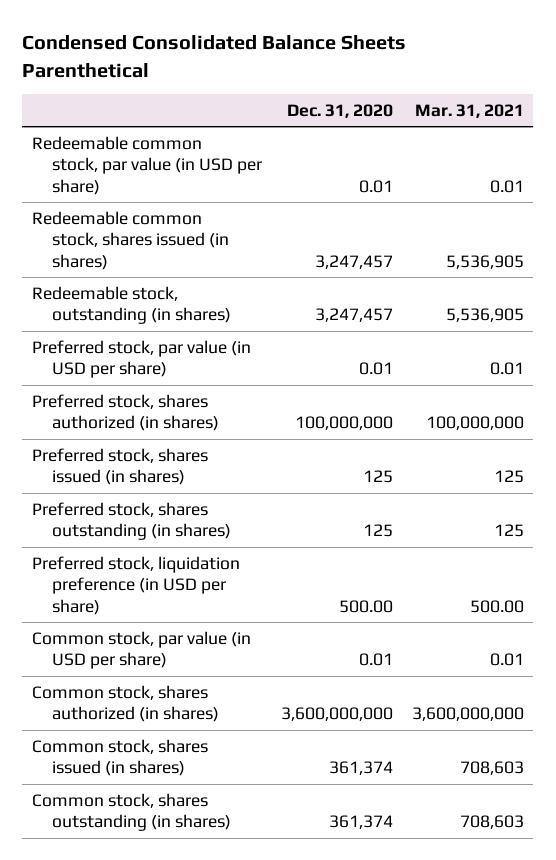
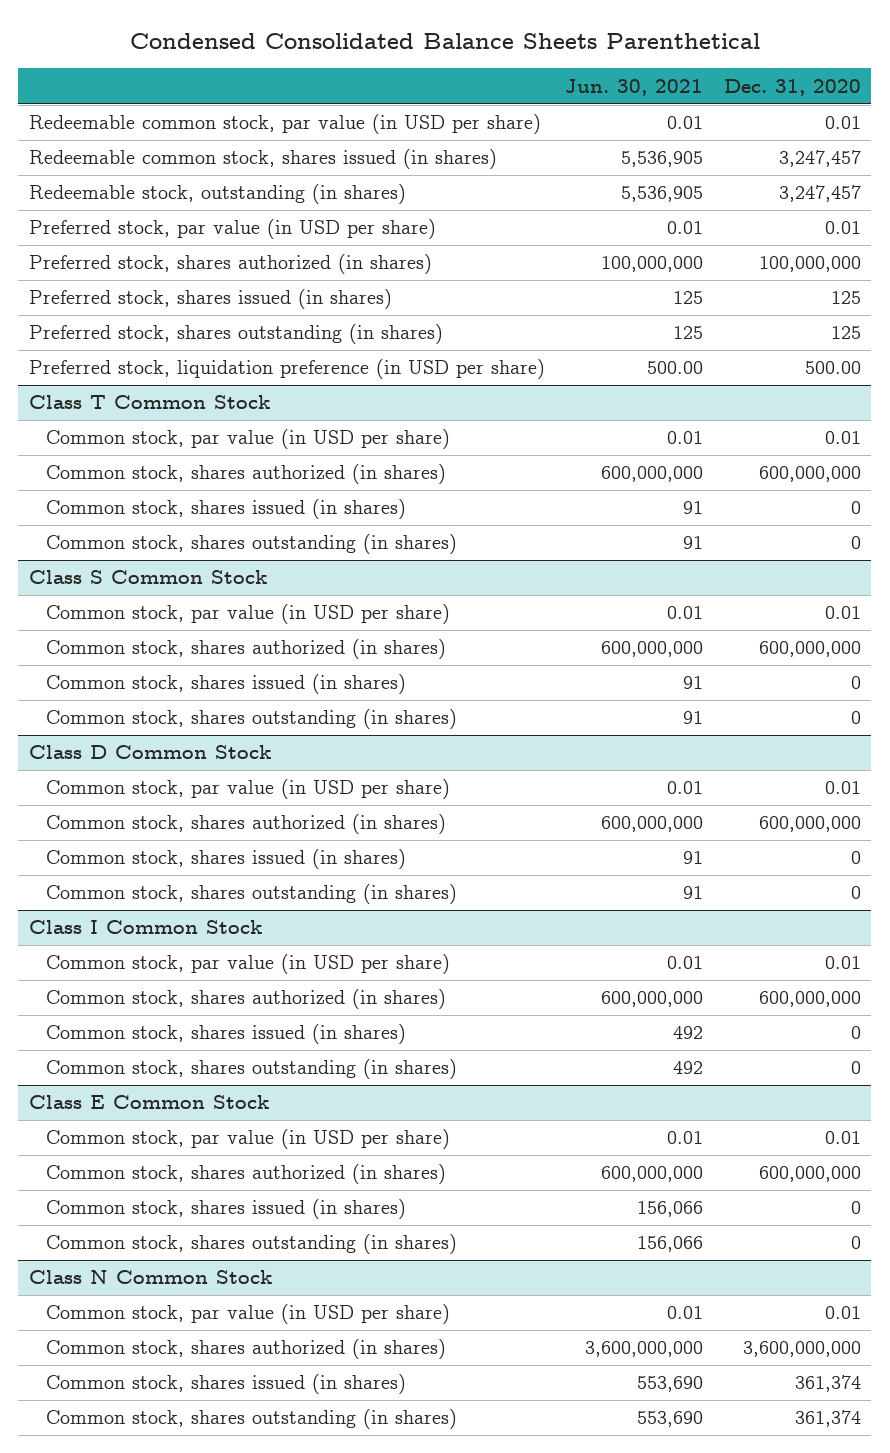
- | Dec. 31, 2020 | Mar. 31, 2021
+ | Jun. 30, 2021 | Dec. 31, 2020
+ Class T Common Stock
+ Common stock, shares authorized (in shares) | 600,000,000 | 600,000,000
+ Common stock, shares issued (in shares) | 91 | 0
+ Common stock, shares outstanding (in shares) | 91 | 0
+ Class S Common Stock
+ Common stock, par value (in USD per share) | 0.01 | 0.01
+ Common stock, shares authorized (in shares) | 600,000,000 | 600,000,000
+ Common stock, shares issued (in shares) | 91 | 0
+ Common stock, shares outstanding (in shares) | 91 | 0
+ Class D Common Stock
+ Common stock, par value (in USD per share) | 0.01 | 0.01
+ Common stock, shares authorized (in shares) | 600,000,000 | 600,000,000
+ Common stock, shares issued (in shares) | 91 | 0
+ Common stock, shares outstanding (in shares) | 91 | 0
+ Class I Common Stock
+ Common stock, par value (in USD per share) | 0.01 | 0.01
+ Common stock, shares authorized (in shares) | 600,000,000 | 600,000,000
+ Common stock, shares issued (in shares) | 492 | 0
+ Common stock, shares outstanding (in shares) | 492 | 0
+ Class E Common Stock
+ Common stock, par value (in USD per share) | 0.01 | 0.01
+ Common stock, shares authorized (in shares) | 600,000,000 | 600,000,000
+ Common stock, shares issued (in shares) | 156,066 | 0
+ Common stock, shares outstanding (in shares) | 156,066 | 0
+ Class N Common Stock
+ Common stock, par value (in USD per share) | 0.01 | 0.01

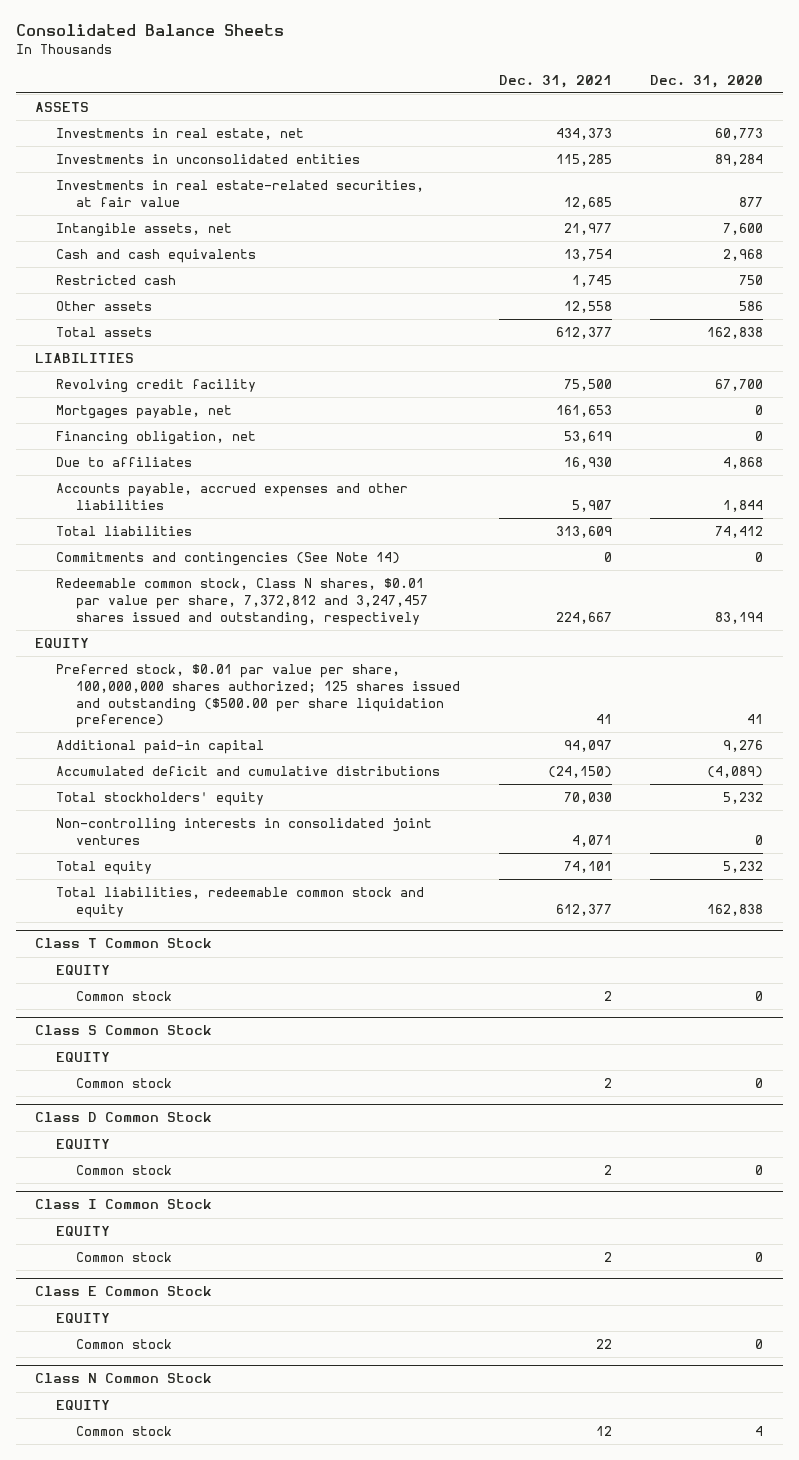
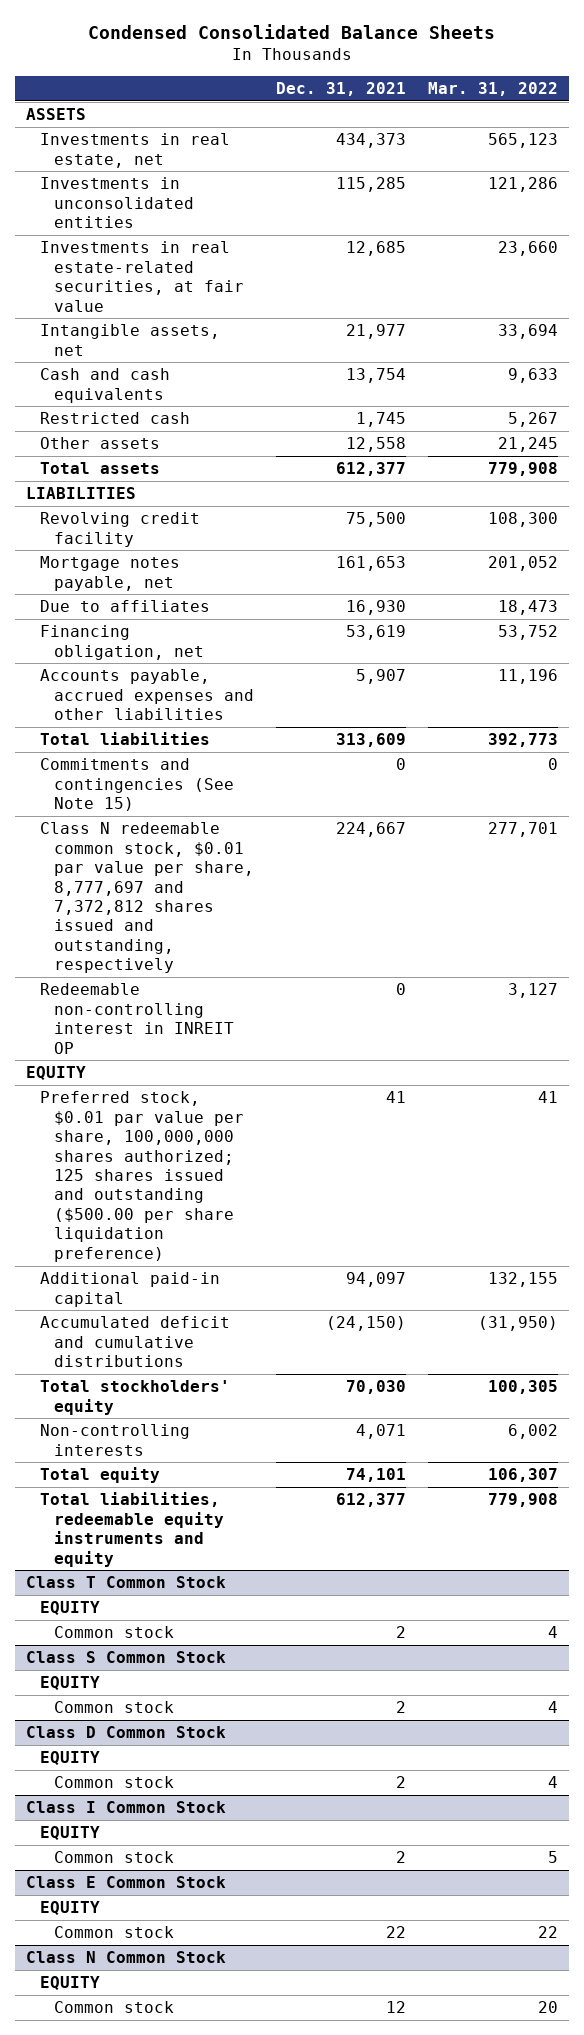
- Consolidated Balance Sheets
+ Condensed Consolidated Balance Sheets
- | Dec. 31, 2021 | Dec. 31, 2020
+ | Dec. 31, 2021 | Mar. 31, 2022
- Mortgages payable, net | 161,653 | 0
+ Mortgage notes payable, net | 161,653 | 201,052
moved down: Financing obligation, net | 53,619 | 53,752
- Commitments and contingencies (See Note 14) | 0 | 0
- Redeemable common stock, Class N shares, $0.01 par value per share, 7,372,812 and 3,247,457 shares issued and outstanding, respectively | 224,667 | 83,194
+ Commitments and contingencies (See Note 15) | 0 | 0
+ Class N redeemable common stock, $0.01 par value per share, 8,777,697 and 7,372,812 shares issued and outstanding, respectively | 224,667 | 277,701
+ Redeemable non-controlling interest in INREIT OP | 0 | 3,127
- Non-controlling interests in consolidated joint ventures | 4,071 | 0
+ Non-controlling interests | 4,071 | 6,002
- Total liabilities, redeemable common stock and equity | 612,377 | 162,838
+ Total liabilities, redeemable equity instruments and equity | 612,377 | 779,908

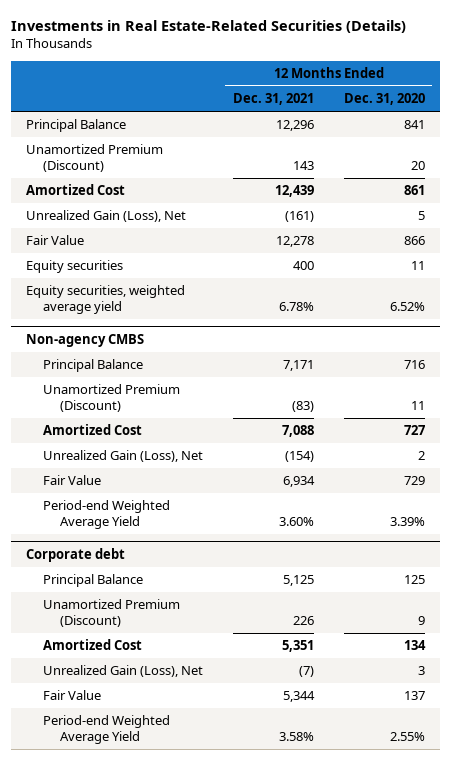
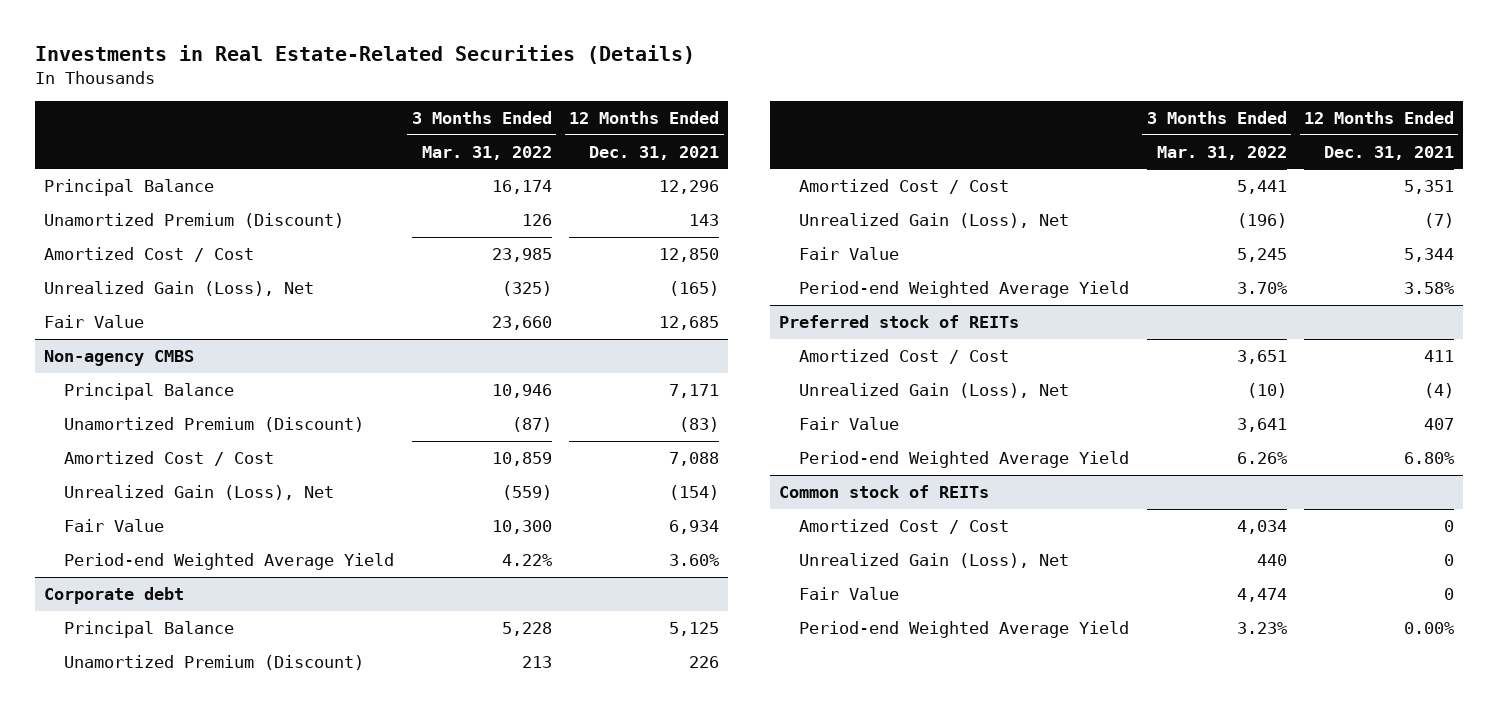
- | 12 Months Ended Dec. 31, 2021 | 12 Months Ended Dec. 31, 2020
+ | 3 Months Ended Mar. 31, 2022 | 12 Months Ended Dec. 31, 2021
- Amortized Cost | 12,439 | 861
- Unrealized Gain (Loss), Net | (161) | 5
- Fair Value | 12,278 | 866
- Equity securities | 400 | 11
- Equity securities, weighted average yield | 6.78% | 6.52%
+ Amortized Cost / Cost | 23,985 | 12,850
+ Unrealized Gain (Loss), Net | (325) | (165)
+ Fair Value | 23,660 | 12,685
@ Non-agency CMBS
- Amortized Cost | 7,088 | 727
+ Amortized Cost / Cost | 10,859 | 7,088
@ Corporate debt
- Amortized Cost | 5,351 | 134
+ Amortized Cost / Cost | 5,441 | 5,351
+ Preferred stock of REITs
+ Amortized Cost / Cost | 3,651 | 411
+ Unrealized Gain (Loss), Net | (10) | (4)
+ Fair Value | 3,641 | 407
+ Period-end Weighted Average Yield | 6.26% | 6.80%
+ Common stock of REITs
+ Amortized Cost / Cost | 4,034 | 0
+ Unrealized Gain (Loss), Net | 440 | 0
+ Fair Value | 4,474 | 0
+ Period-end Weighted Average Yield | 3.23% | 0.00%

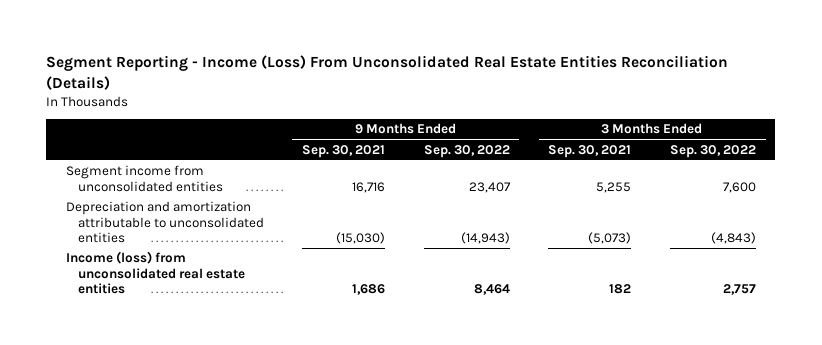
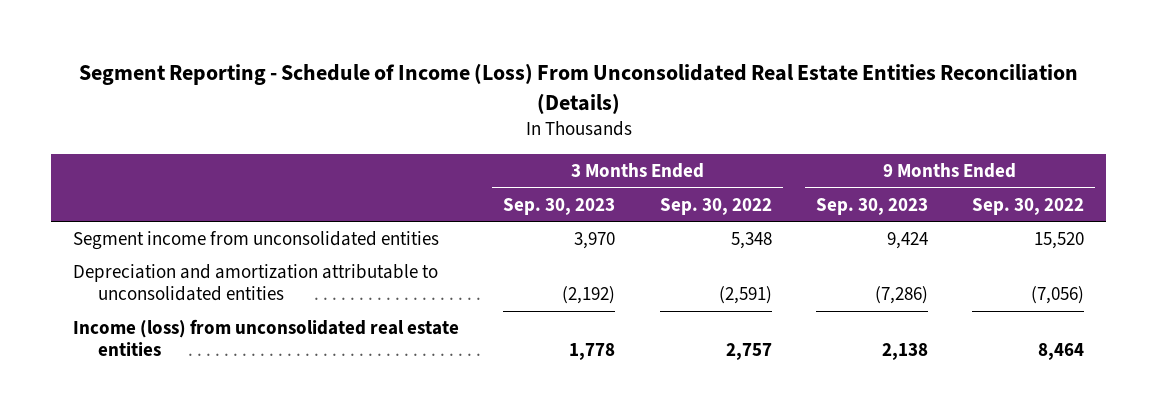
- Segment Reporting - Income (Loss) From Unconsolidated Real Estate Entities Reconciliation (Details)
+ Segment Reporting - Schedule of Income (Loss) From Unconsolidated Real Estate Entities Reconciliation (Details)
- | 9 Months Ended Sep. 30, 2021 | 9 Months Ended Sep. 30, 2022 | 3 Months Ended Sep. 30, 2021 | 3 Months Ended Sep. 30, 2022
+ | 3 Months Ended Sep. 30, 2023 | 3 Months Ended Sep. 30, 2022 | 9 Months Ended Sep. 30, 2023 | 9 Months Ended Sep. 30, 2022
- Segment income from unconsolidated entities | 16,716 | 23,407 | 5,255 | 7,600
- Depreciation and amortization attributable to unconsolidated entities | (15,030) | (14,943) | (5,073) | (4,843)
+ Segment income from unconsolidated entities | 3,970 | 5,348 | 9,424 | 15,520
+ Depreciation and amortization attributable to unconsolidated entities | (2,192) | (2,591) | (7,286) | (7,056)

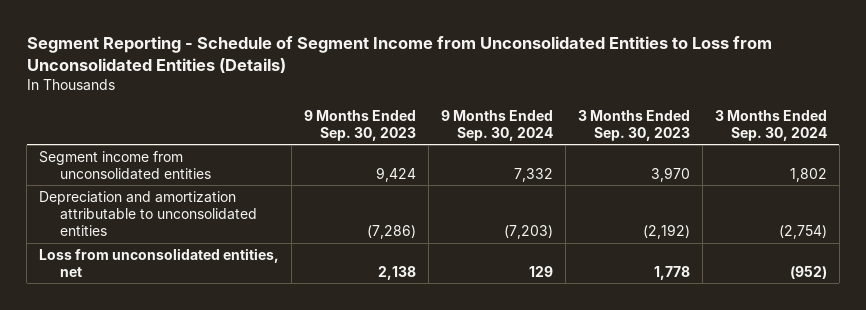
- Segment Reporting - Schedule of Income (Loss) From Unconsolidated Real Estate Entities Reconciliation (Details)
+ Segment Reporting - Schedule of Segment Income from Unconsolidated Entities to Loss from Unconsolidated Entities (Details)
- | 3 Months Ended Sep. 30, 2023 | 3 Months Ended Sep. 30, 2022 | 9 Months Ended Sep. 30, 2023 | 9 Months Ended Sep. 30, 2022
+ | 9 Months Ended Sep. 30, 2023 | 9 Months Ended Sep. 30, 2024 | 3 Months Ended Sep. 30, 2023 | 3 Months Ended Sep. 30, 2024
- Income (loss) from unconsolidated real estate entities | 1,778 | 2,757 | 2,138 | 8,464
+ Loss from unconsolidated entities, net | 2,138 | 129 | 1,778 | (952)

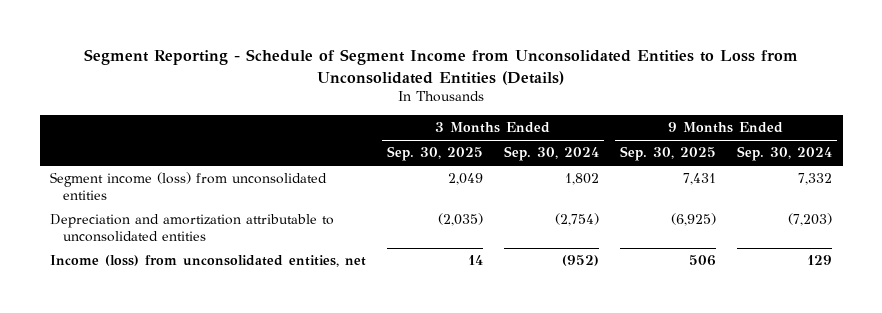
- | 9 Months Ended Sep. 30, 2023 | 9 Months Ended Sep. 30, 2024 | 3 Months Ended Sep. 30, 2023 | 3 Months Ended Sep. 30, 2024
+ | 3 Months Ended Sep. 30, 2025 | 3 Months Ended Sep. 30, 2024 | 9 Months Ended Sep. 30, 2025 | 9 Months Ended Sep. 30, 2024
- Segment income from unconsolidated entities | 9,424 | 7,332 | 3,970 | 1,802
+ Segment income (loss) from unconsolidated entities | 2,049 | 1,802 | 7,431 | 7,332
- Loss from unconsolidated entities, net | 2,138 | 129 | 1,778 | (952)
+ Income (loss) from unconsolidated entities, net | 14 | (952) | 506 | 129

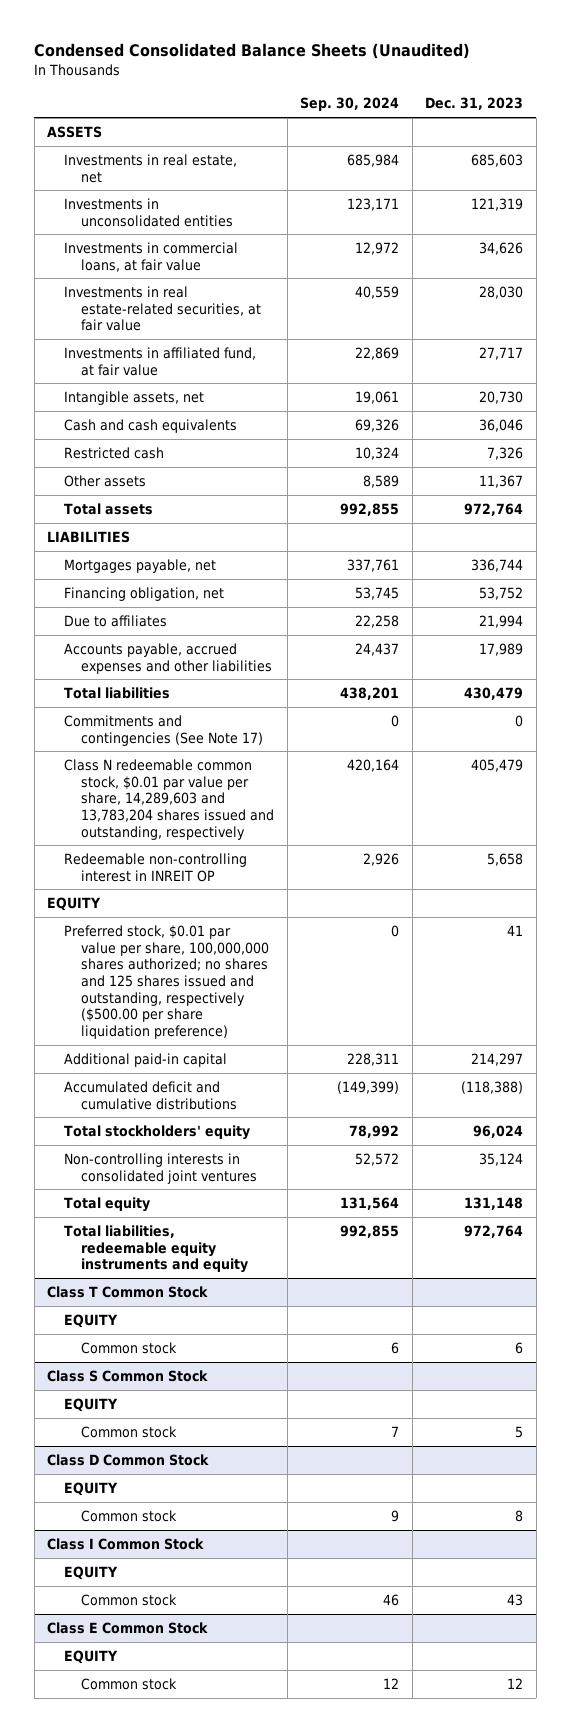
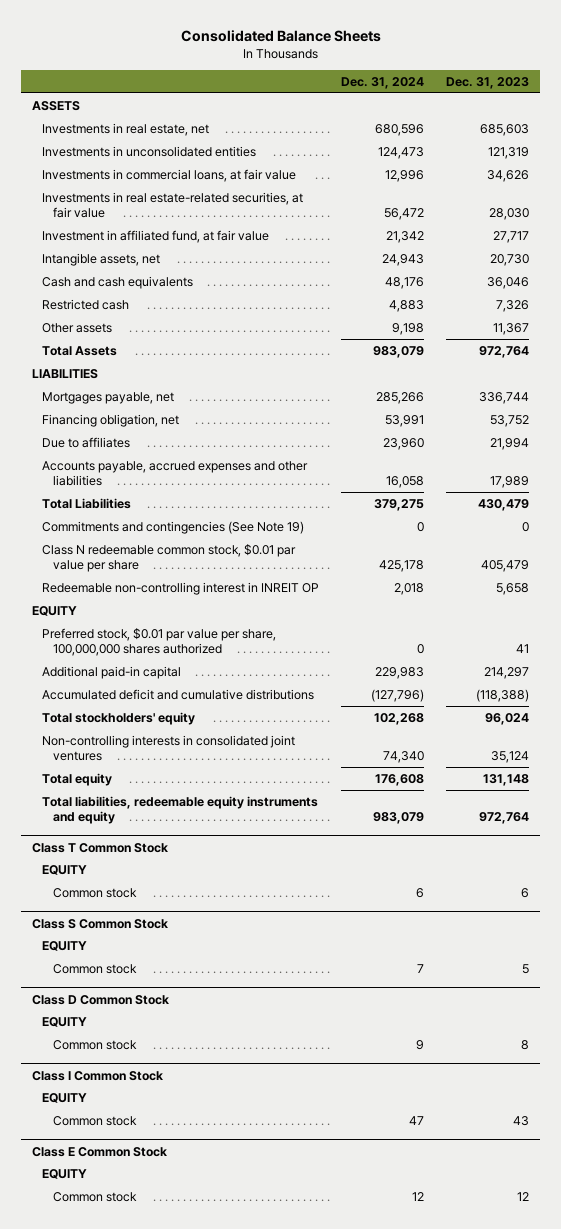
- Condensed Consolidated Balance Sheets (Unaudited)
+ Consolidated Balance Sheets
- | Sep. 30, 2024 | Dec. 31, 2023
+ | Dec. 31, 2024 | Dec. 31, 2023
- Investments in affiliated fund, at fair value | 22,869 | 27,717
+ Investment in affiliated fund, at fair value | 21,342 | 27,717
- Total assets | 992,855 | 972,764
+ Total Assets | 983,079 | 972,764
- Total liabilities | 438,201 | 430,479
- Commitments and contingencies (See Note 17) | 0 | 0
- Class N redeemable common stock, $0.01 par value per share, 14,289,603 and 13,783,204 shares issued and outstanding, respectively | 420,164 | 405,479
+ Total Liabilities | 379,275 | 430,479
+ Commitments and contingencies (See Note 19) | 0 | 0
+ Class N redeemable common stock, $0.01 par value per share | 425,178 | 405,479
- Preferred stock, $0.01 par value per share, 100,000,000 shares authorized; no shares and 125 shares issued and outstanding, respectively ($500.00 per share liquidation preference) | 0 | 41
+ Preferred stock, $0.01 par value per share, 100,000,000 shares authorized | 0 | 41

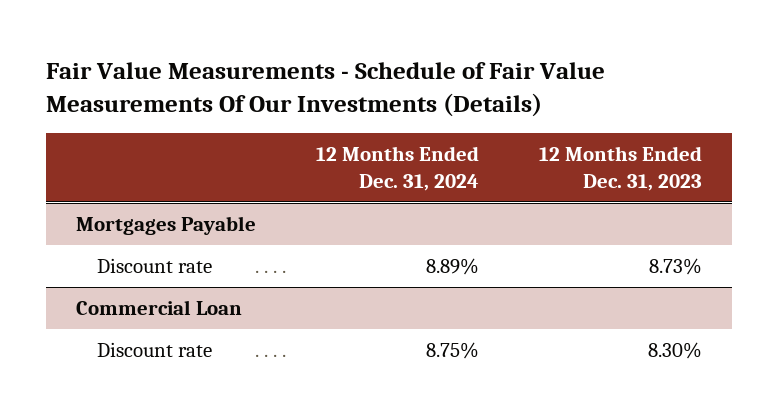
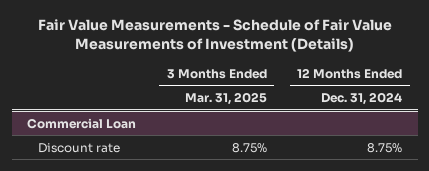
- Fair Value Measurements - Schedule of Fair Value Measurements Of Our Investments (Details)
+ Fair Value Measurements - Schedule of Fair Value Measurements of Investment (Details)
- | 12 Months Ended Dec. 31, 2024 | 12 Months Ended Dec. 31, 2023
+ | 3 Months Ended Mar. 31, 2025 | 12 Months Ended Dec. 31, 2024
- Mortgages Payable
- Discount rate | 8.89% | 8.73%

